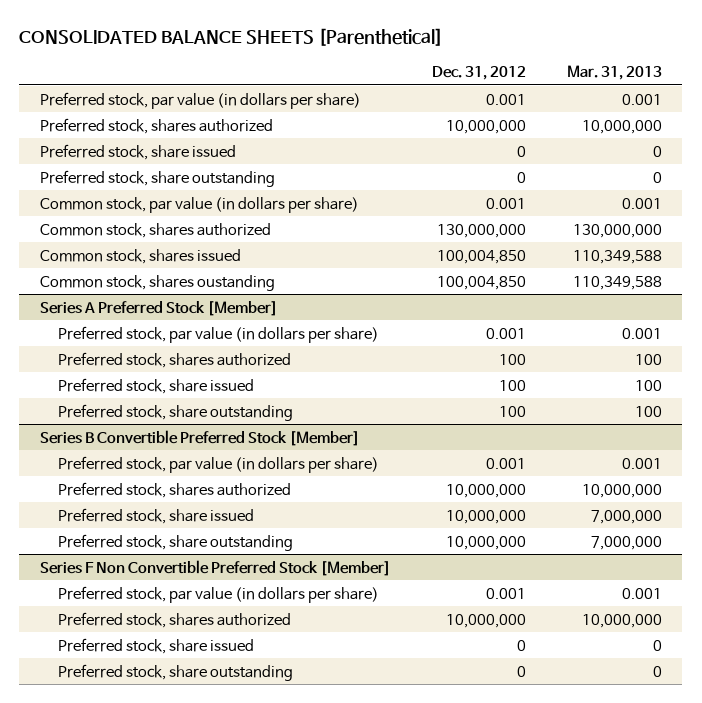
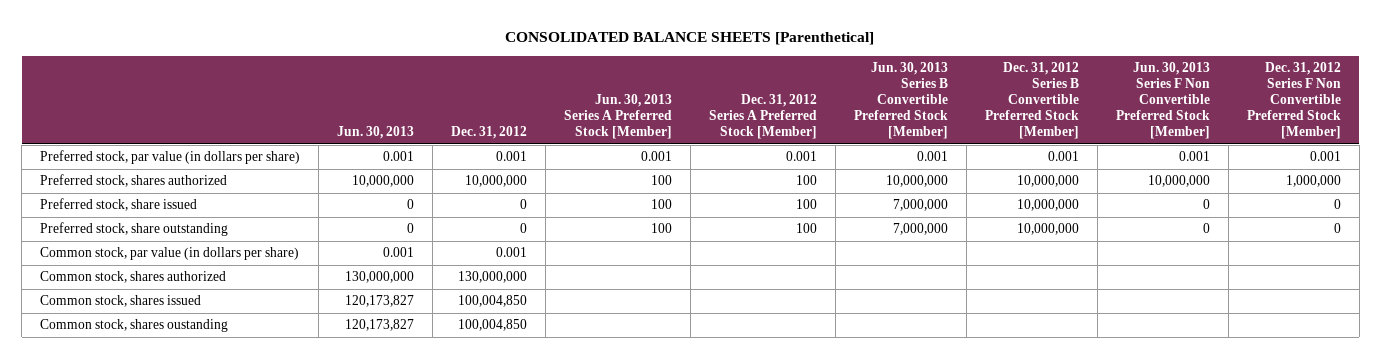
- | Dec. 31, 2012 | Mar. 31, 2013
+ | Jun. 30, 2013 | Dec. 31, 2012 | Jun. 30, 2013 Series A Preferred Stock [Member] | Dec. 31, 2012 Series A Preferred Stock [Member] | Jun. 30, 2013 Series B Convertible Preferred Stock [Member] | Dec. 31, 2012 Series B Convertible Preferred Stock [Member] | Jun. 30, 2013 Series F Non Convertible Preferred Stock [Member] | Dec. 31, 2012 Series F Non Convertible Preferred Stock [Member]
- Series A Preferred Stock [Member]
- Preferred stock, par value (in dollars per share) | 0.001 | 0.001
- Preferred stock, shares authorized | 100 | 100
- Preferred stock, share issued | 100 | 100
- Preferred stock, share outstanding | 100 | 100
- Series B Convertible Preferred Stock [Member]
- Preferred stock, par value (in dollars per share) | 0.001 | 0.001
- Preferred stock, shares authorized | 10,000,000 | 10,000,000
- Preferred stock, share issued | 10,000,000 | 7,000,000
- Preferred stock, share outstanding | 10,000,000 | 7,000,000
- Series F Non Convertible Preferred Stock [Member]
- Preferred stock, par value (in dollars per share) | 0.001 | 0.001
- Preferred stock, shares authorized | 10,000,000 | 10,000,000
- Preferred stock, share issued | 0 | 0
- Preferred stock, share outstanding | 0 | 0

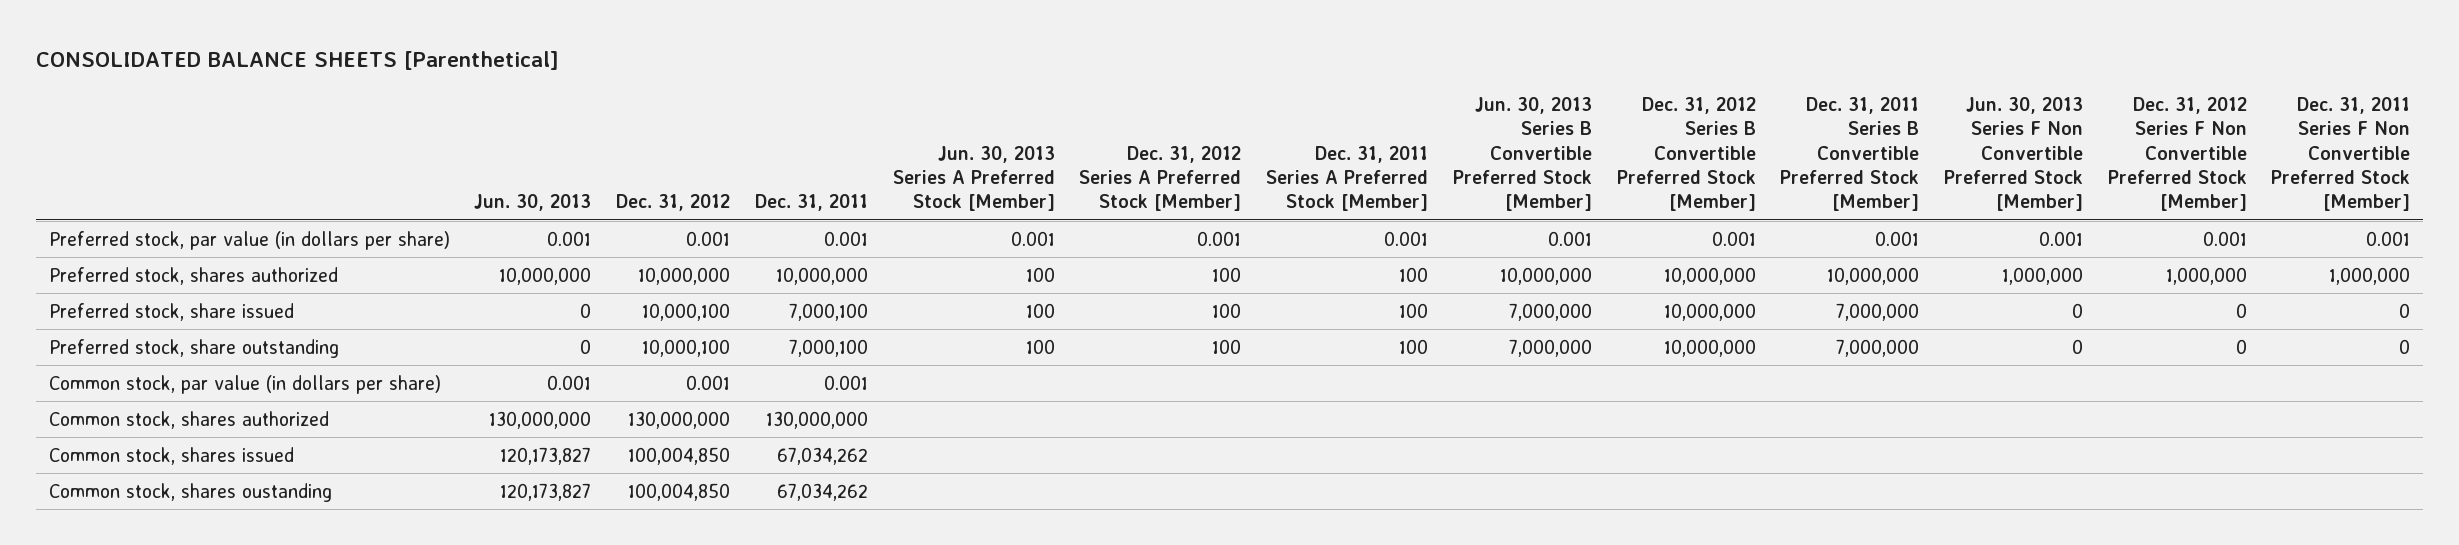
- | Jun. 30, 2013 | Dec. 31, 2012 | Jun. 30, 2013 Series A Preferred Stock [Member] | Dec. 31, 2012 Series A Preferred Stock [Member] | Jun. 30, 2013 Series B Convertible Preferred Stock [Member] | Dec. 31, 2012 Series B Convertible Preferred Stock [Member] | Jun. 30, 2013 Series F Non Convertible Preferred Stock [Member] | Dec. 31, 2012 Series F Non Convertible Preferred Stock [Member]
+ | Jun. 30, 2013 | Dec. 31, 2012 | Dec. 31, 2011 | Jun. 30, 2013 Series A Preferred Stock [Member] | Dec. 31, 2012 Series A Preferred Stock [Member] | Dec. 31, 2011 Series A Preferred Stock [Member] | Jun. 30, 2013 Series B Convertible Preferred Stock [Member] | Dec. 31, 2012 Series B Convertible Preferred Stock [Member] | Dec. 31, 2011 Series B Convertible Preferred Stock [Member] | Jun. 30, 2013 Series F Non Convertible Preferred Stock [Member] | Dec. 31, 2012 Series F Non Convertible Preferred Stock [Member] | Dec. 31, 2011 Series F Non Convertible Preferred Stock [Member]
- Preferred stock, shares authorized | 10,000,000 | 10,000,000 | 100 | 100 | 10,000,000 | 10,000,000 | 10,000,000 | 1,000,000
- Preferred stock, share issued | 0 | 0 | 100 | 100 | 7,000,000 | 10,000,000 | 0 | 0
- Preferred stock, share outstanding | 0 | 0 | 100 | 100 | 7,000,000 | 10,000,000 | 0 | 0
+ Preferred stock, shares authorized | 10,000,000 | 10,000,000 | 10,000,000 | 100 | 100 | 100 | 10,000,000 | 10,000,000 | 10,000,000 | 1,000,000 | 1,000,000 | 1,000,000
+ Preferred stock, share issued | 0 | 10,000,100 | 7,000,100 | 100 | 100 | 100 | 7,000,000 | 10,000,000 | 7,000,000 | 0 | 0 | 0
+ Preferred stock, share outstanding | 0 | 10,000,100 | 7,000,100 | 100 | 100 | 100 | 7,000,000 | 10,000,000 | 7,000,000 | 0 | 0 | 0

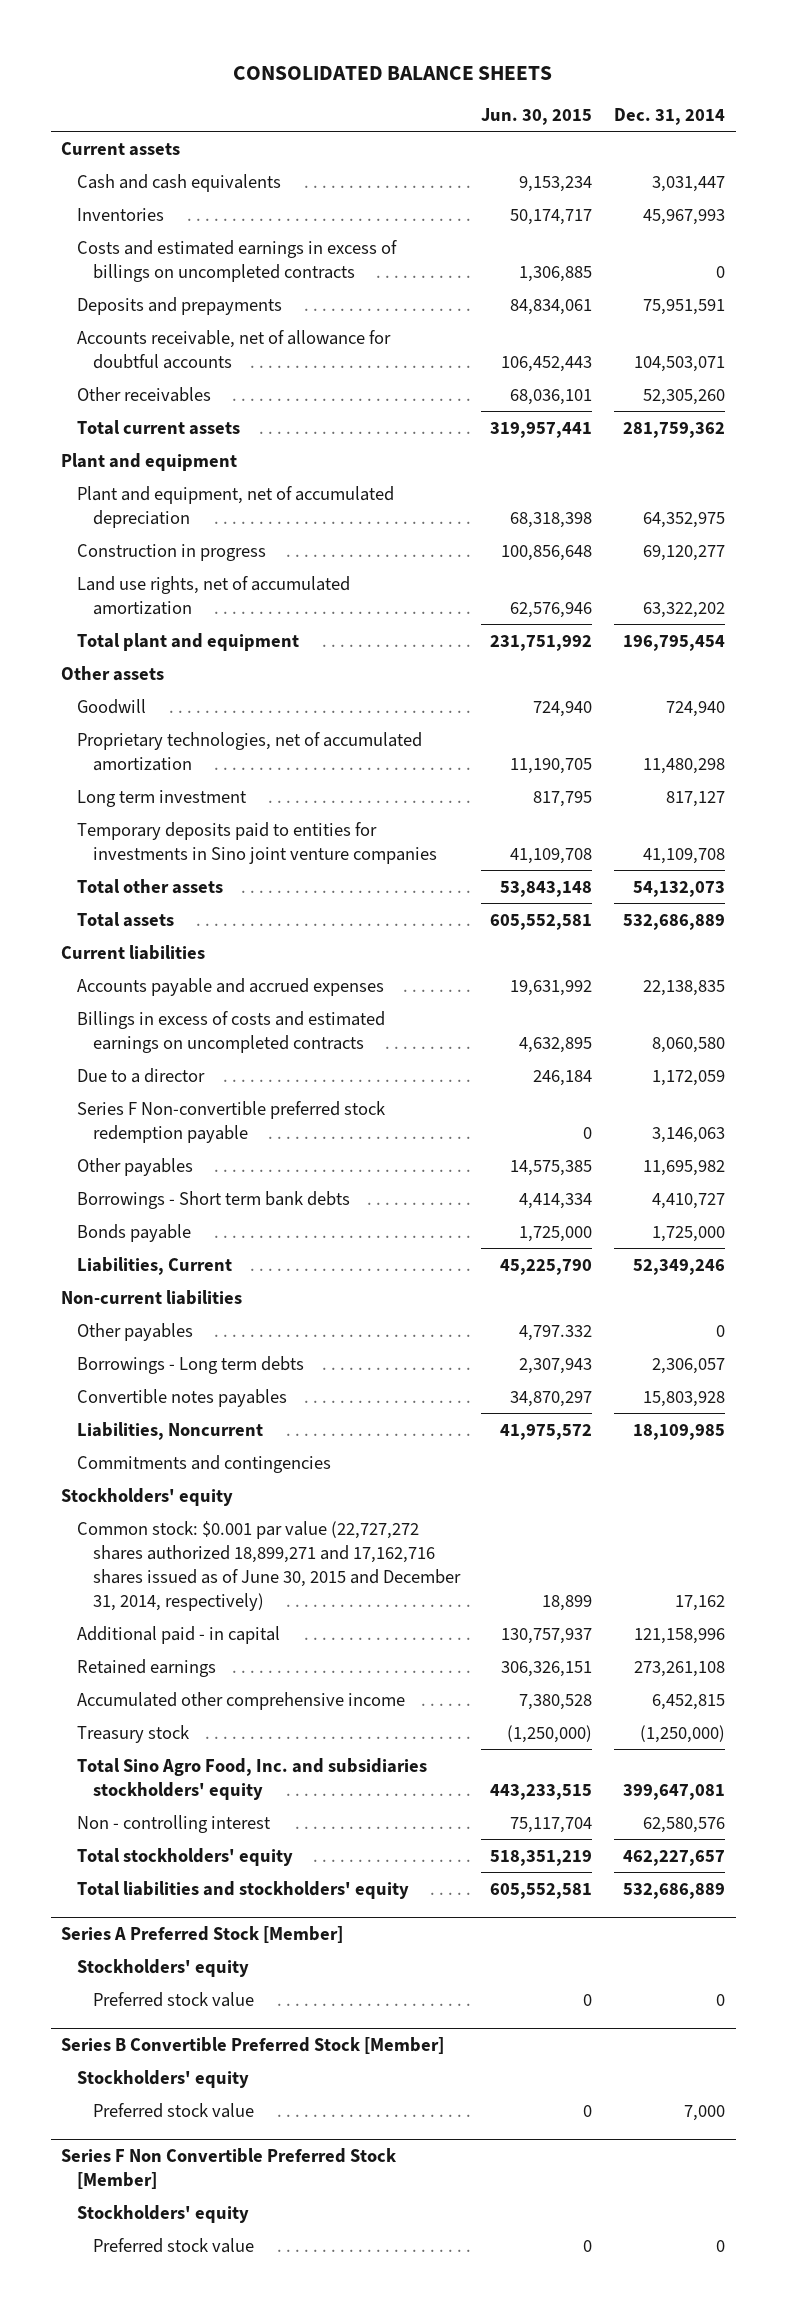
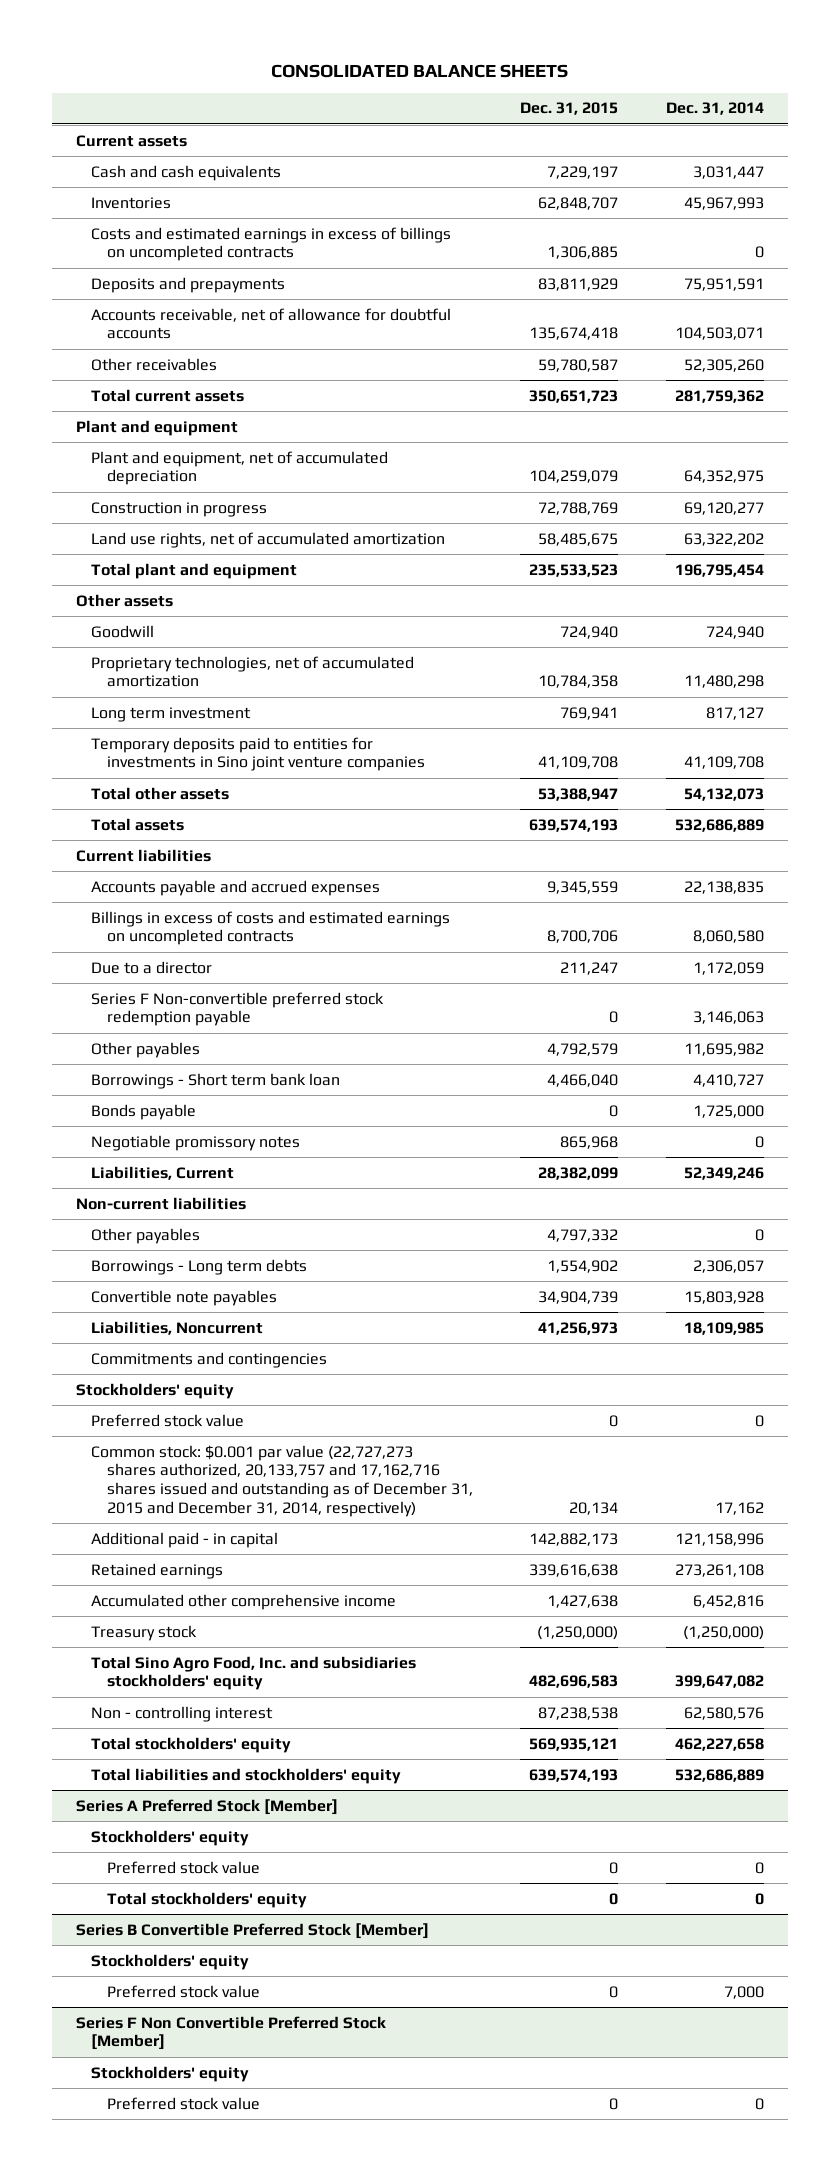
- | Jun. 30, 2015 | Dec. 31, 2014
+ | Dec. 31, 2015 | Dec. 31, 2014
- Borrowings - Short term bank debts | 4,414,334 | 4,410,727
+ Borrowings - Short term bank loan | 4,466,040 | 4,410,727
+ Negotiable promissory notes | 865,968 | 0
- Convertible notes payables | 34,870,297 | 15,803,928
+ Convertible note payables | 34,904,739 | 15,803,928
- Common stock: $0.001 par value (22,727,272 shares authorized 18,899,271 and 17,162,716 shares issued as of June 30, 2015 and December 31, 2014, respectively) | 18,899 | 17,162
+ Preferred stock value | 0 | 0
+ Common stock: $0.001 par value (22,727,273 shares authorized, 20,133,757 and 17,162,716 shares issued and outstanding as of December 31, 2015 and December 31, 2014, respectively) | 20,134 | 17,162
- Accumulated other comprehensive income | 7,380,528 | 6,452,815
+ Accumulated other comprehensive income | 1,427,638 | 6,452,816
- Total Sino Agro Food, Inc. and subsidiaries stockholders' equity | 443,233,515 | 399,647,081
+ Total Sino Agro Food, Inc. and subsidiaries stockholders' equity | 482,696,583 | 399,647,082
- Total stockholders' equity | 518,351,219 | 462,227,657
+ Total stockholders' equity | 569,935,121 | 462,227,658
@ Series A Preferred Stock [Member]
+ Total stockholders' equity | 0 | 0

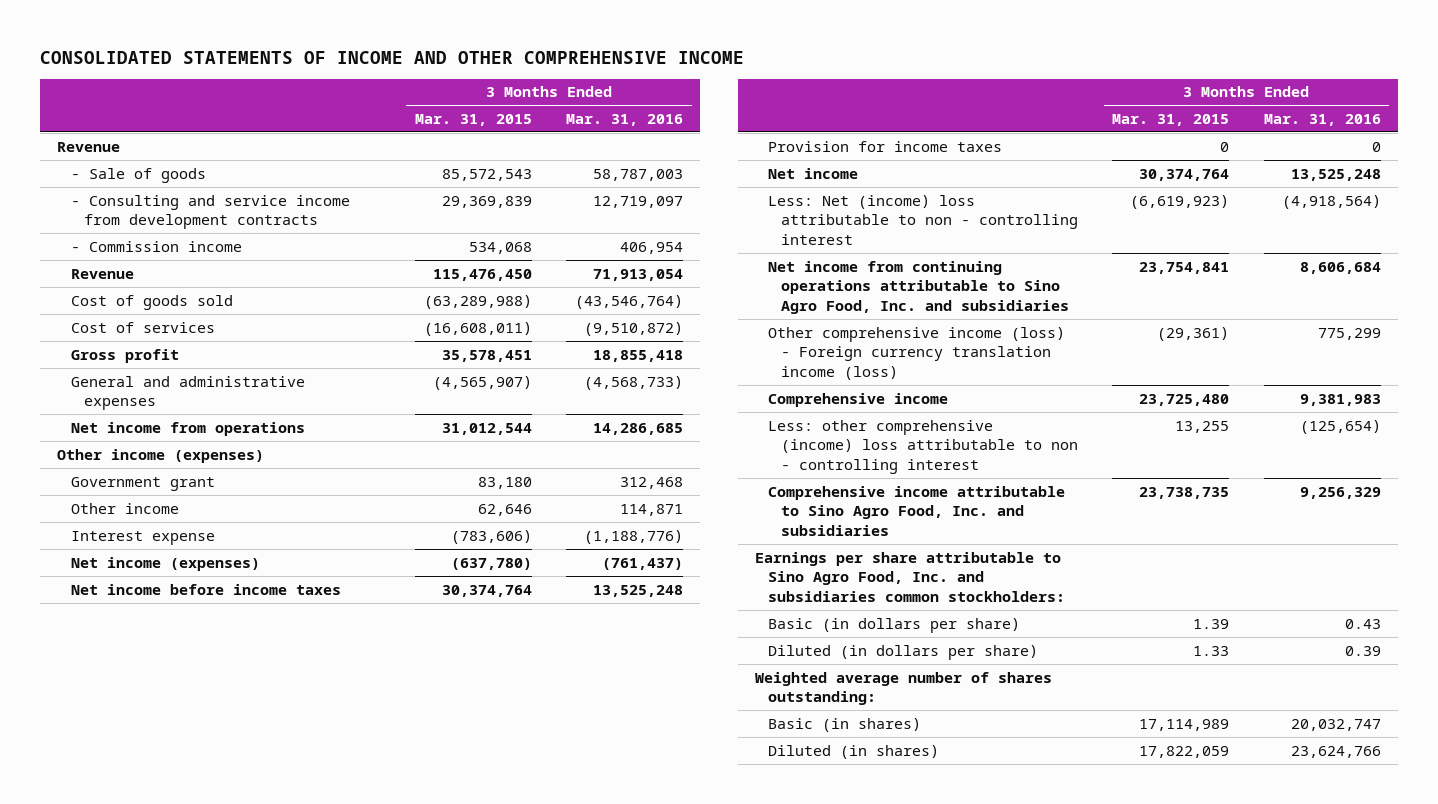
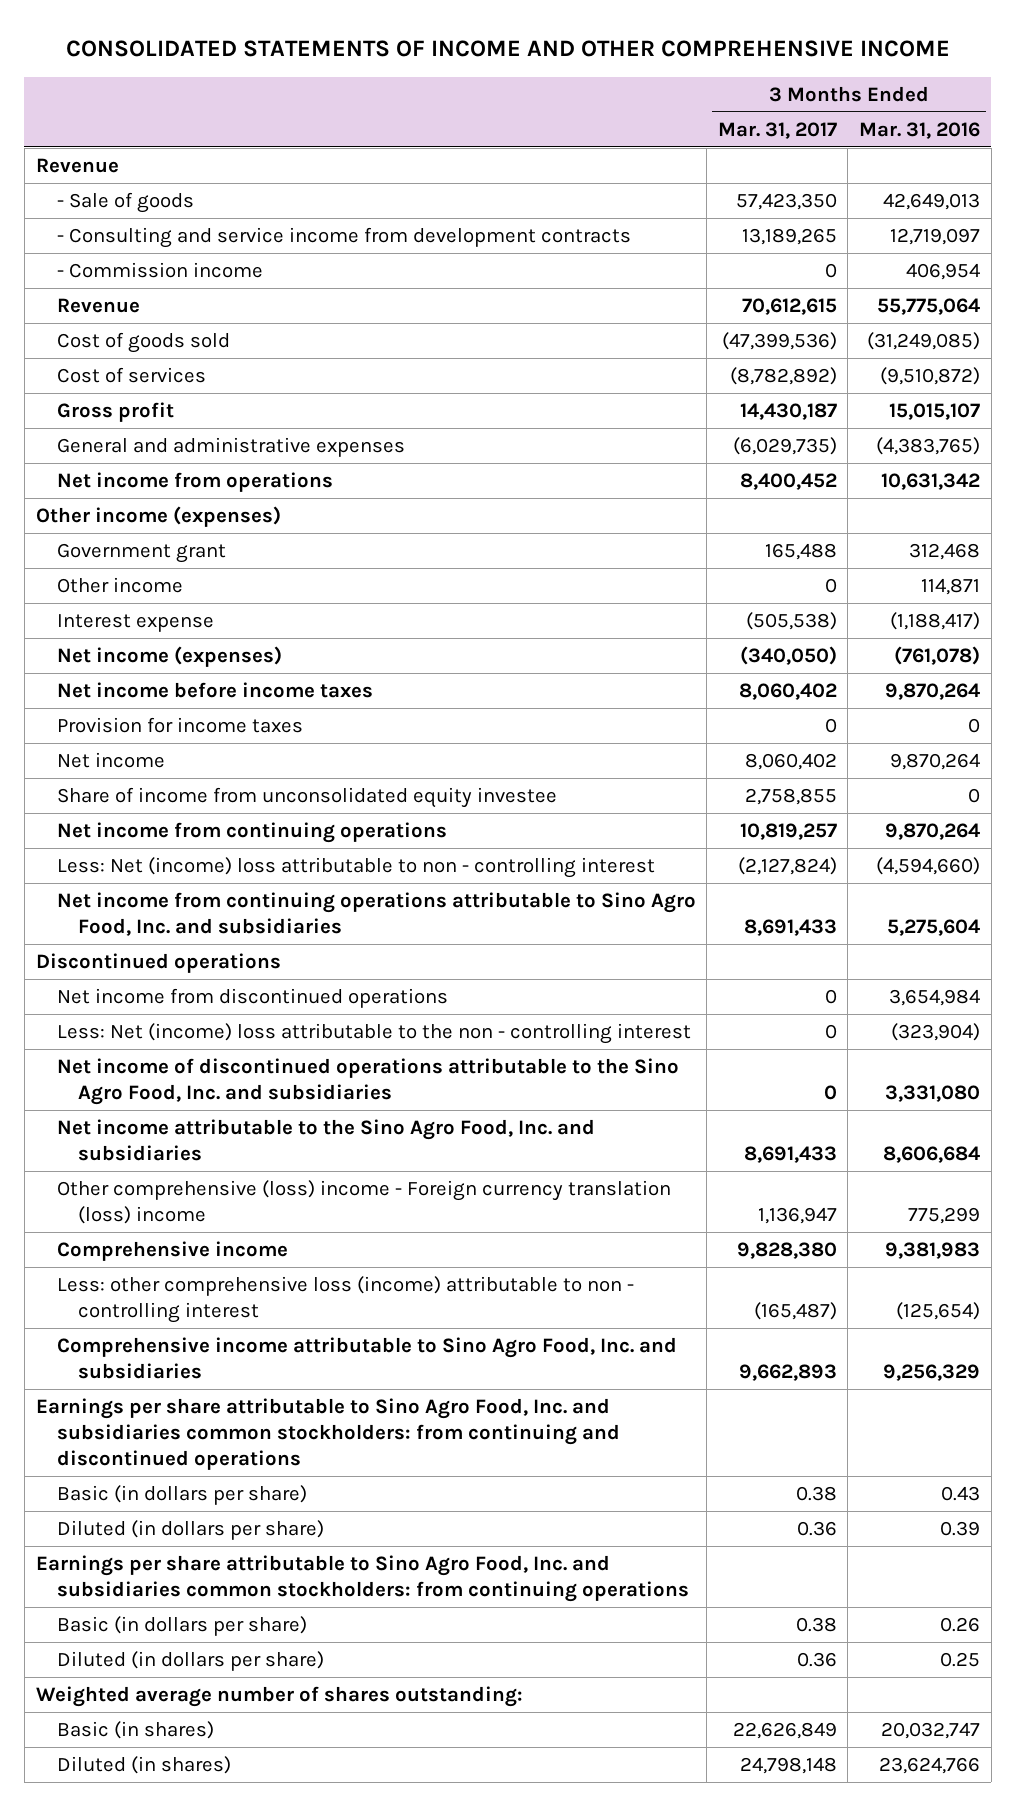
- | 3 Months Ended Mar. 31, 2015 | 3 Months Ended Mar. 31, 2016
+ | 3 Months Ended Mar. 31, 2017 | 3 Months Ended Mar. 31, 2016
- - Sale of goods | 85,572,543 | 58,787,003
+ - Sale of goods | 57,423,350 | 42,649,013
- Revenue | 115,476,450 | 71,913,054
- Cost of goods sold | (63,289,988) | (43,546,764)
+ Revenue | 70,612,615 | 55,775,064
+ Cost of goods sold | (47,399,536) | (31,249,085)
- Gross profit | 35,578,451 | 18,855,418
- General and administrative expenses | (4,565,907) | (4,568,733)
- Net income from operations | 31,012,544 | 14,286,685
+ Gross profit | 14,430,187 | 15,015,107
+ General and administrative expenses | (6,029,735) | (4,383,765)
+ Net income from operations | 8,400,452 | 10,631,342
- Interest expense | (783,606) | (1,188,776)
- Net income (expenses) | (637,780) | (761,437)
- Net income before income taxes | 30,374,764 | 13,525,248
+ Interest expense | (505,538) | (1,188,417)
+ Net income (expenses) | (340,050) | (761,078)
+ Net income before income taxes | 8,060,402 | 9,870,264
- Net income | 30,374,764 | 13,525,248
- Less: Net (income) loss attributable to non - controlling interest | (6,619,923) | (4,918,564)
- Net income from continuing operations attributable to Sino Agro Food, Inc. and subsidiaries | 23,754,841 | 8,606,684
- Other comprehensive income (loss) - Foreign currency translation income (loss) | (29,361) | 775,299
+ Net income | 8,060,402 | 9,870,264
+ Share of income from unconsolidated equity investee | 2,758,855 | 0
+ Net income from continuing operations | 10,819,257 | 9,870,264
+ Less: Net (income) loss attributable to non - controlling interest | (2,127,824) | (4,594,660)
+ Net income from continuing operations attributable to Sino Agro Food, Inc. and subsidiaries | 8,691,433 | 5,275,604
+ Discontinued operations
+ Net income from discontinued operations | 0 | 3,654,984
+ Less: Net (income) loss attributable to the non - controlling interest | 0 | (323,904)
+ Net income of discontinued operations attributable to the Sino Agro Food, Inc. and subsidiaries | 0 | 3,331,080
+ Net income attributable to the Sino Agro Food, Inc. and subsidiaries | 8,691,433 | 8,606,684
+ Other comprehensive (loss) income - Foreign currency translation (loss) income | 1,136,947 | 775,299
- Less: other comprehensive (income) loss attributable to non - controlling interest | 13,255 | (125,654)
+ Less: other comprehensive loss (income) attributable to non - controlling interest | (165,487) | (125,654)
- Earnings per share attributable to Sino Agro Food, Inc. and subsidiaries common stockholders:
+ Earnings per share attributable to Sino Agro Food, Inc. and subsidiaries common stockholders: from continuing and discontinued operations
+ Earnings per share attributable to Sino Agro Food, Inc. and subsidiaries common stockholders: from continuing operations
+ Basic (in dollars per share) | 0.38 | 0.26
+ Diluted (in dollars per share) | 0.36 | 0.25

